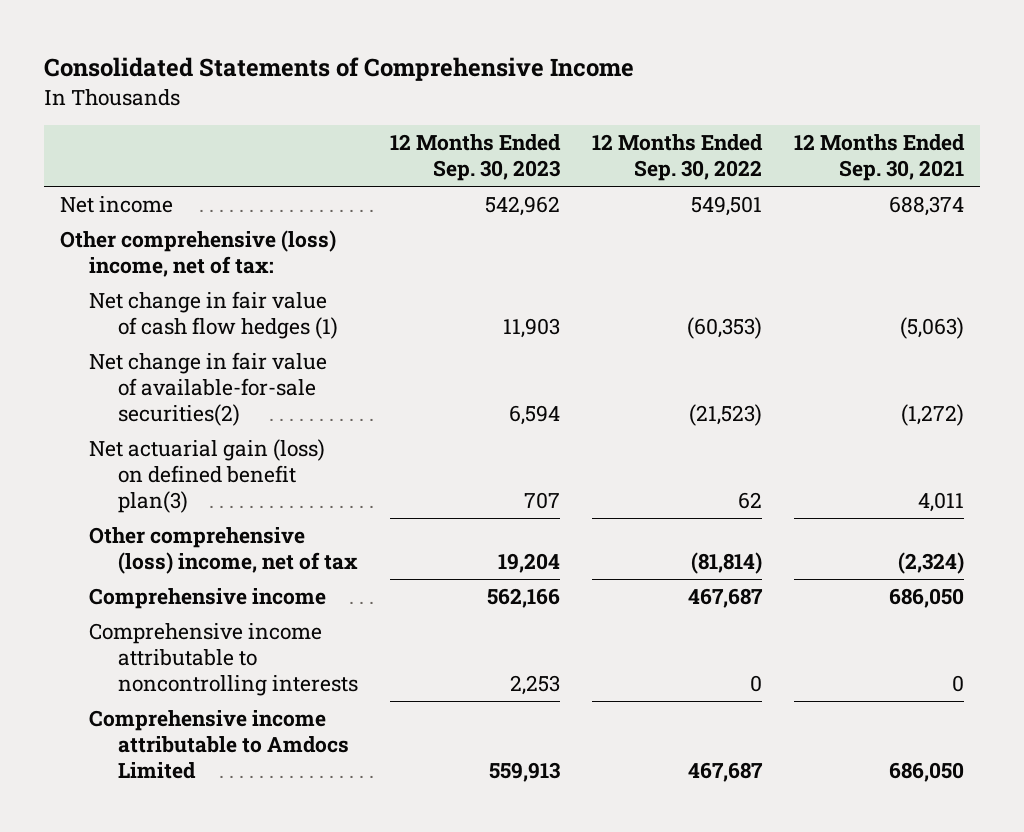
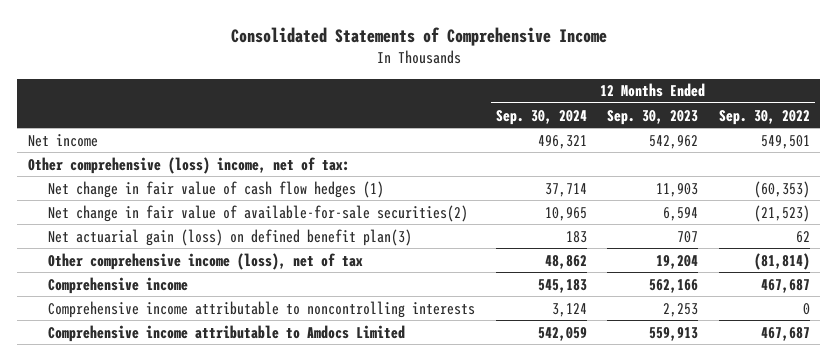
- | 12 Months Ended Sep. 30, 2023 | 12 Months Ended Sep. 30, 2022 | 12 Months Ended Sep. 30, 2021
+ | 12 Months Ended Sep. 30, 2024 | 12 Months Ended Sep. 30, 2023 | 12 Months Ended Sep. 30, 2022
- Other comprehensive (loss) income, net of tax | 19,204 | (81,814) | (2,324)
+ Other comprehensive income (loss), net of tax | 48,862 | 19,204 | (81,814)

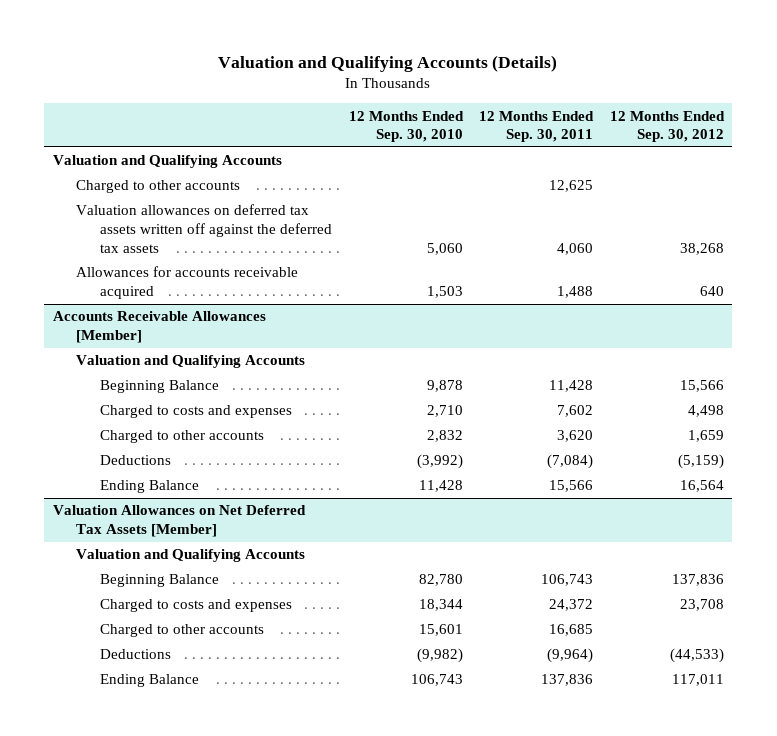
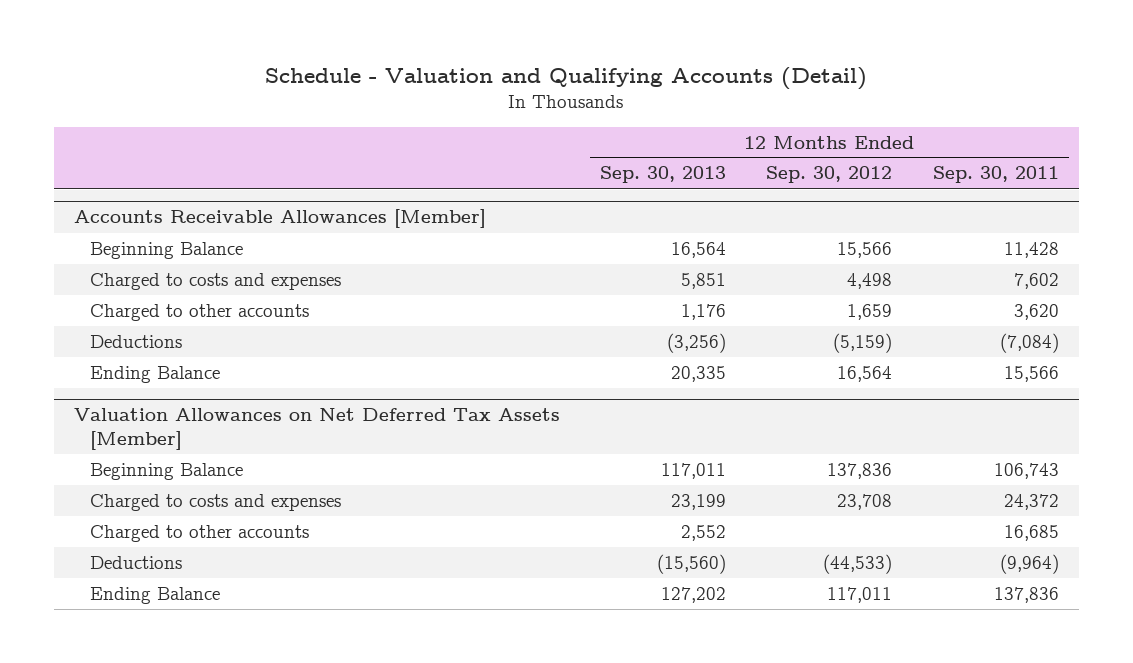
- Valuation and Qualifying Accounts (Details)
+ Schedule - Valuation and Qualifying Accounts (Detail)
- | 12 Months Ended Sep. 30, 2010 | 12 Months Ended Sep. 30, 2011 | 12 Months Ended Sep. 30, 2012
+ | 12 Months Ended Sep. 30, 2013 | 12 Months Ended Sep. 30, 2012 | 12 Months Ended Sep. 30, 2011
- Valuation and Qualifying Accounts
- Charged to other accounts | | 12,625 |
- Valuation allowances on deferred tax assets written off against the deferred tax assets | 5,060 | 4,060 | 38,268
- Allowances for accounts receivable acquired | 1,503 | 1,488 | 640
@ Accounts Receivable Allowances [Member]
- Valuation and Qualifying Accounts
@ Valuation Allowances on Net Deferred Tax Assets [Member]
- Valuation and Qualifying Accounts

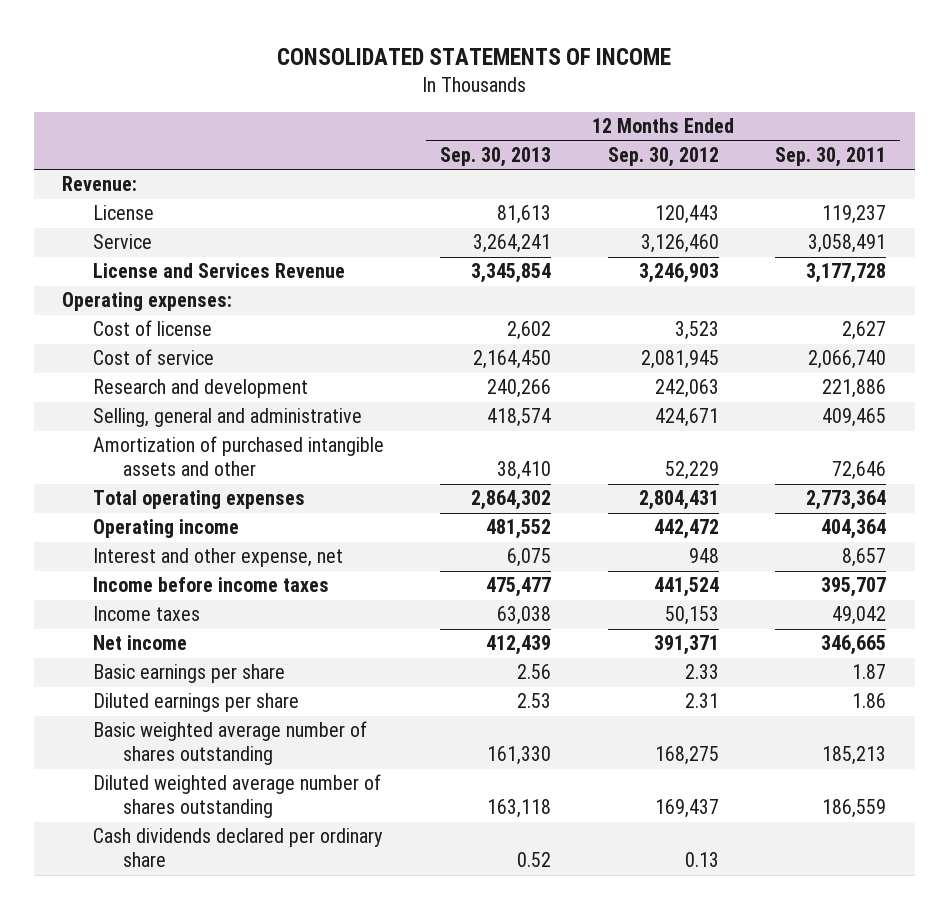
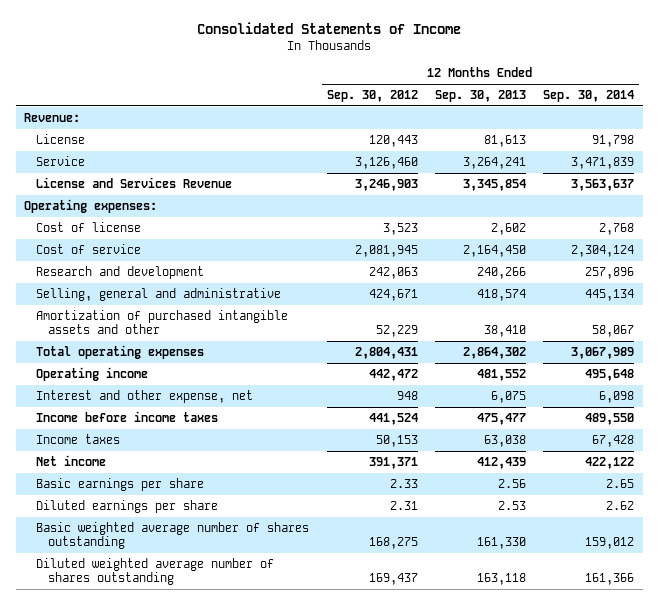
- CONSOLIDATED STATEMENTS OF INCOME
+ Consolidated Statements of Income
- | 12 Months Ended Sep. 30, 2013 | 12 Months Ended Sep. 30, 2012 | 12 Months Ended Sep. 30, 2011
+ | 12 Months Ended Sep. 30, 2012 | 12 Months Ended Sep. 30, 2013 | 12 Months Ended Sep. 30, 2014
- Cash dividends declared per ordinary share | 0.52 | 0.13 |

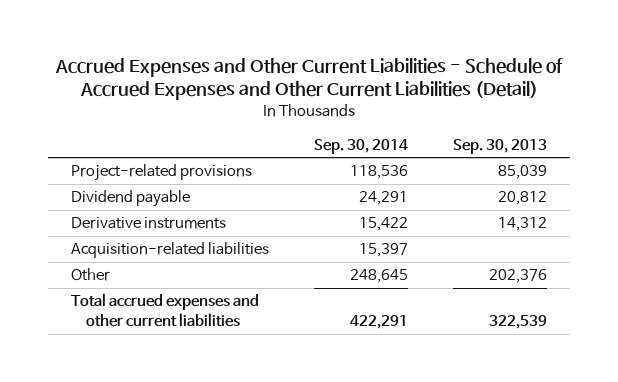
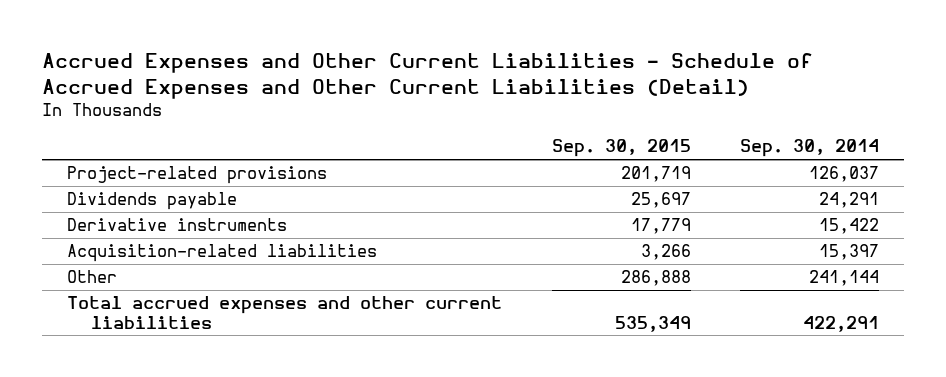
- | Sep. 30, 2014 | Sep. 30, 2013
+ | Sep. 30, 2015 | Sep. 30, 2014
- Project-related provisions | 118,536 | 85,039
- Dividend payable | 24,291 | 20,812
+ Project-related provisions | 201,719 | 126,037
+ Dividends payable | 25,697 | 24,291
- Other | 248,645 | 202,376
+ Other | 286,888 | 241,144

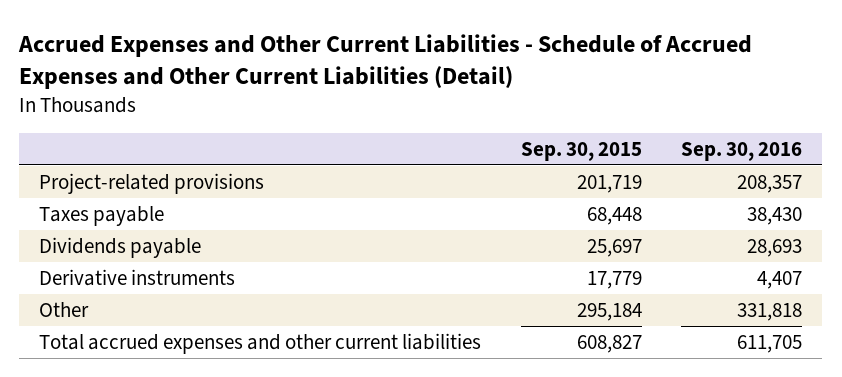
- | Sep. 30, 2015 | Sep. 30, 2014
+ | Sep. 30, 2015 | Sep. 30, 2016
+ Taxes payable | 68,448 | 38,430
- Acquisition-related liabilities | 3,266 | 15,397
- Other | 286,888 | 241,144
- Total accrued expenses and other current liabilities | 535,349 | 422,291
+ Other | 295,184 | 331,818
+ Total accrued expenses and other current liabilities | 608,827 | 611,705

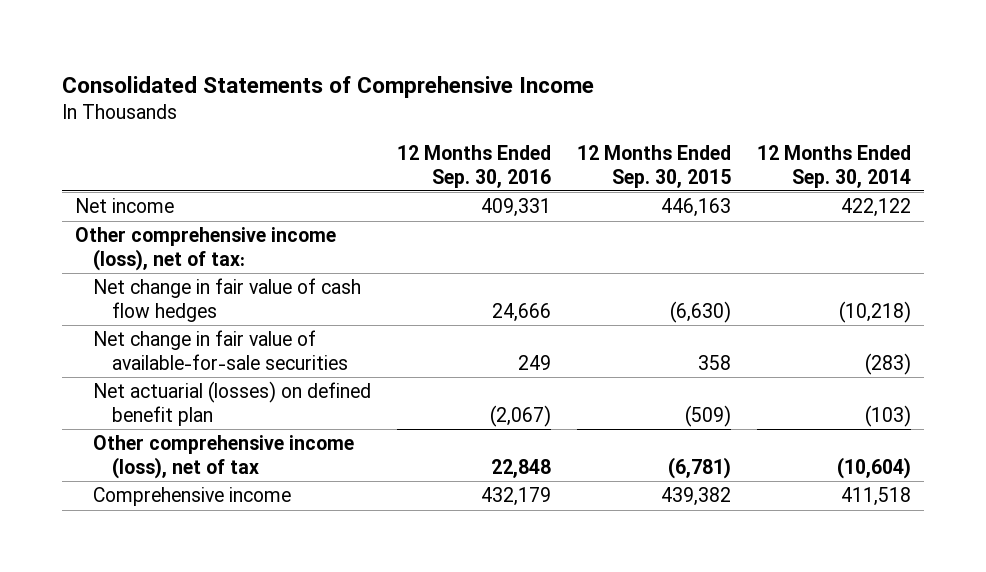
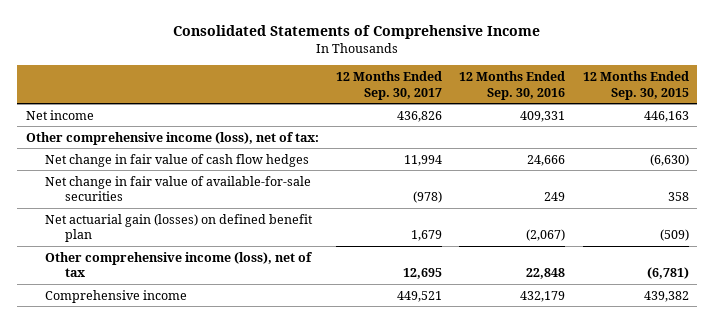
- | 12 Months Ended Sep. 30, 2016 | 12 Months Ended Sep. 30, 2015 | 12 Months Ended Sep. 30, 2014
+ | 12 Months Ended Sep. 30, 2017 | 12 Months Ended Sep. 30, 2016 | 12 Months Ended Sep. 30, 2015
- Net actuarial (losses) on defined benefit plan | (2,067) | (509) | (103)
+ Net actuarial gain (losses) on defined benefit plan | 1,679 | (2,067) | (509)

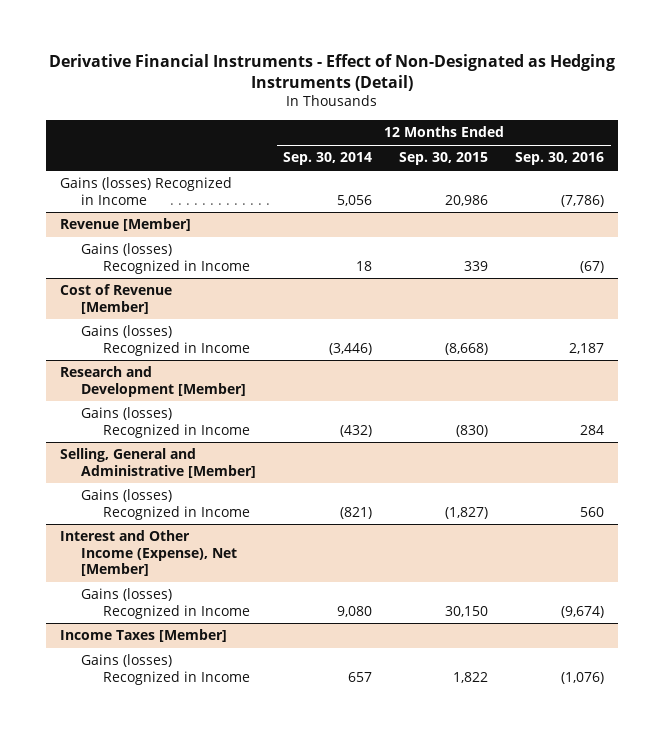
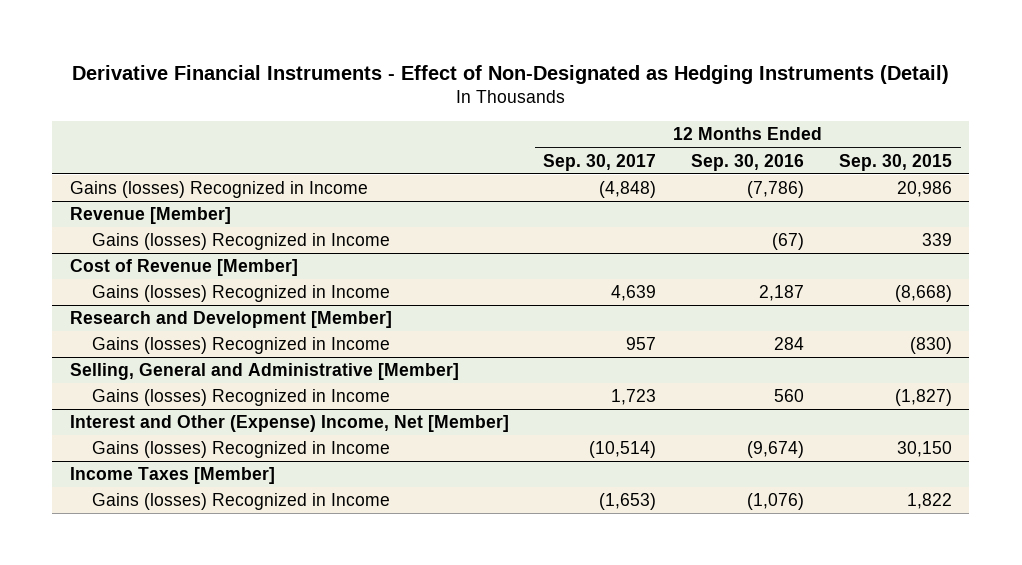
- | 12 Months Ended Sep. 30, 2014 | 12 Months Ended Sep. 30, 2015 | 12 Months Ended Sep. 30, 2016
+ | 12 Months Ended Sep. 30, 2017 | 12 Months Ended Sep. 30, 2016 | 12 Months Ended Sep. 30, 2015
- Interest and Other Income (Expense), Net [Member]
+ Interest and Other (Expense) Income, Net [Member]

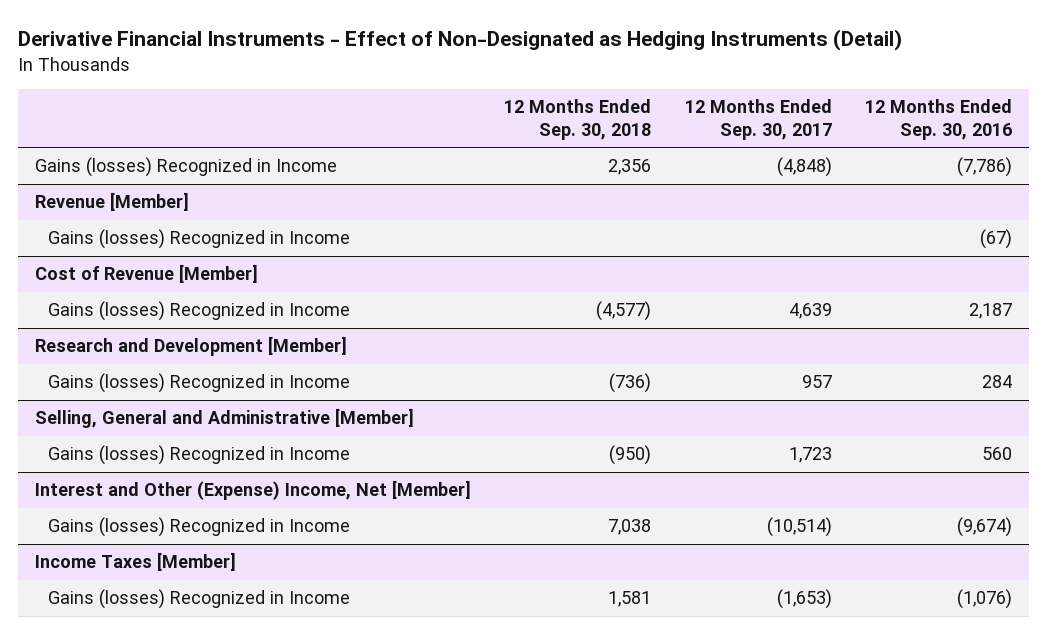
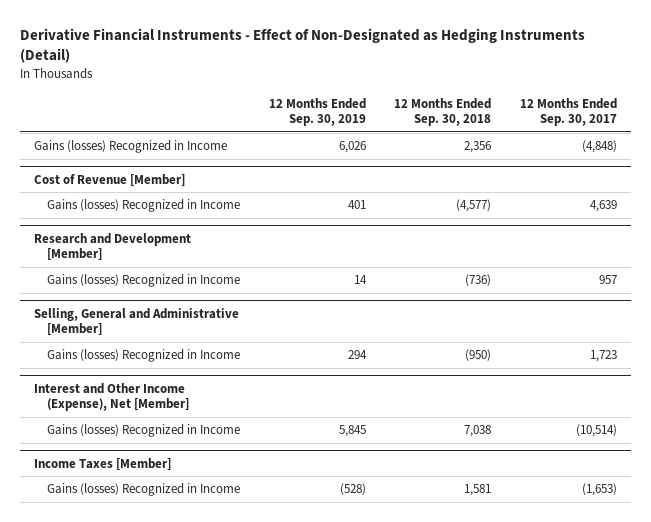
- | 12 Months Ended Sep. 30, 2018 | 12 Months Ended Sep. 30, 2017 | 12 Months Ended Sep. 30, 2016
+ | 12 Months Ended Sep. 30, 2019 | 12 Months Ended Sep. 30, 2018 | 12 Months Ended Sep. 30, 2017
- Revenue [Member]
- Gains (losses) Recognized in Income | | | (67)
- Interest and Other (Expense) Income, Net [Member]
+ Interest and Other Income (Expense), Net [Member]

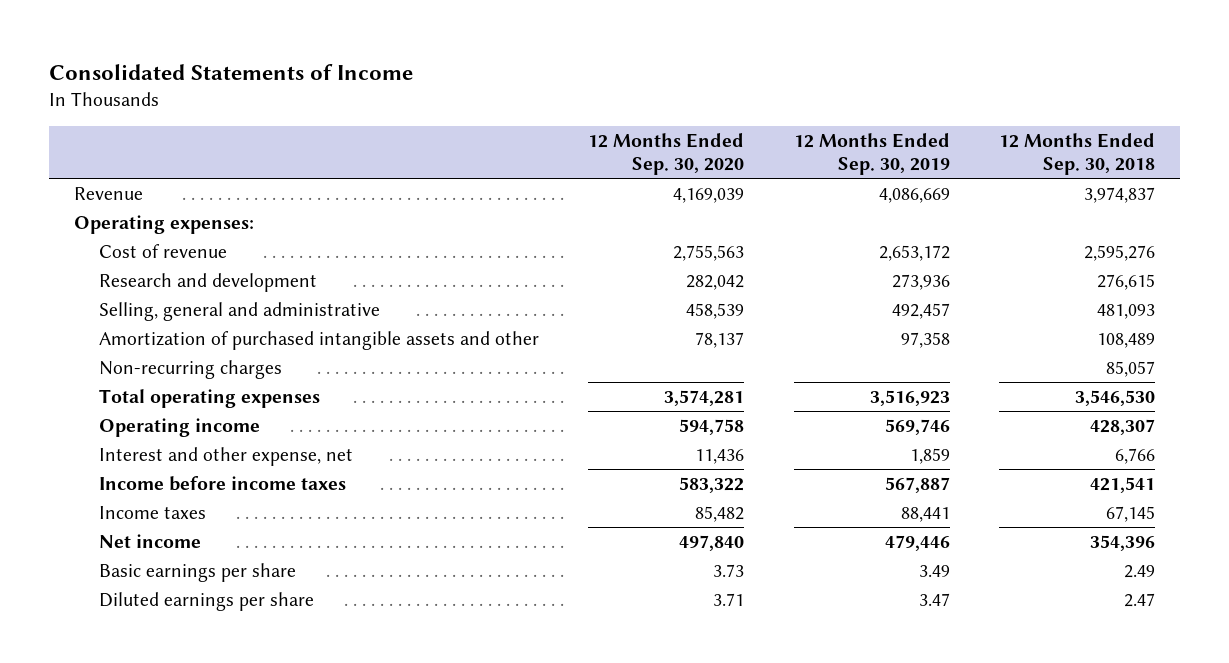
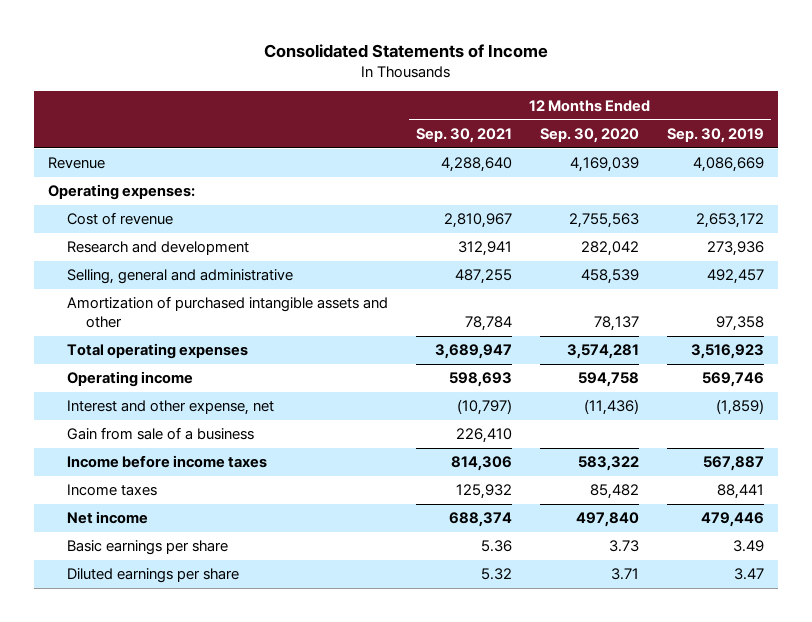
- | 12 Months Ended Sep. 30, 2020 | 12 Months Ended Sep. 30, 2019 | 12 Months Ended Sep. 30, 2018
+ | 12 Months Ended Sep. 30, 2021 | 12 Months Ended Sep. 30, 2020 | 12 Months Ended Sep. 30, 2019
- Non-recurring charges | | | 85,057
- Interest and other expense, net | 11,436 | 1,859 | 6,766
+ Interest and other expense, net | (10,797) | (11,436) | (1,859)
+ Gain from sale of a business | 226,410 | |

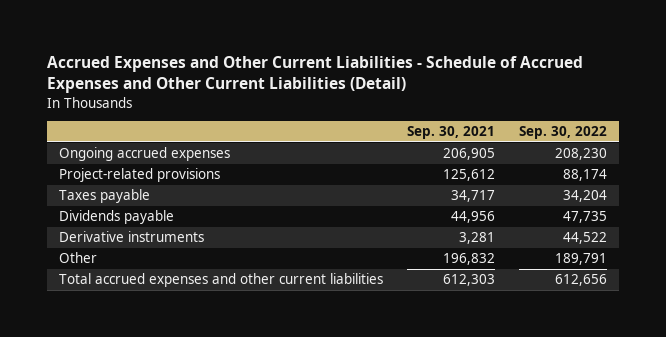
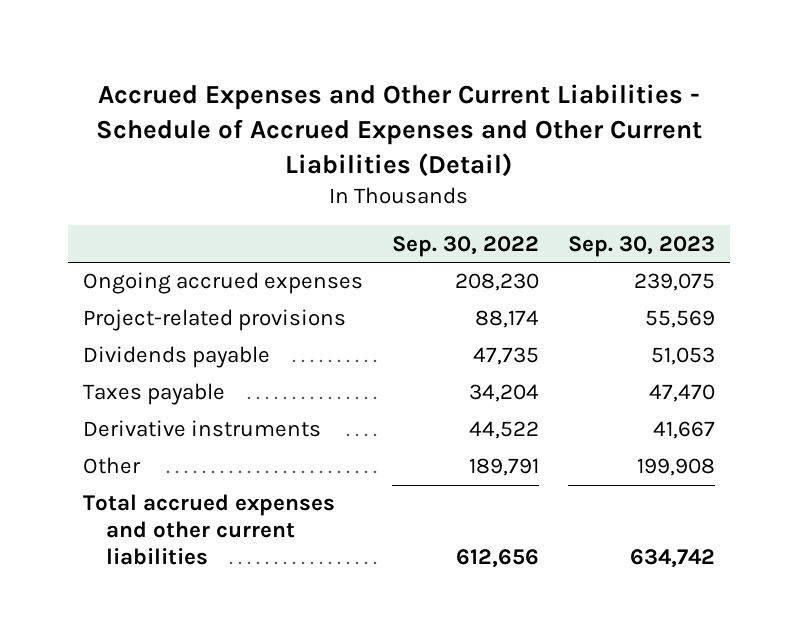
- | Sep. 30, 2021 | Sep. 30, 2022
+ | Sep. 30, 2022 | Sep. 30, 2023
moved down: Taxes payable | 34,204 | 47,470

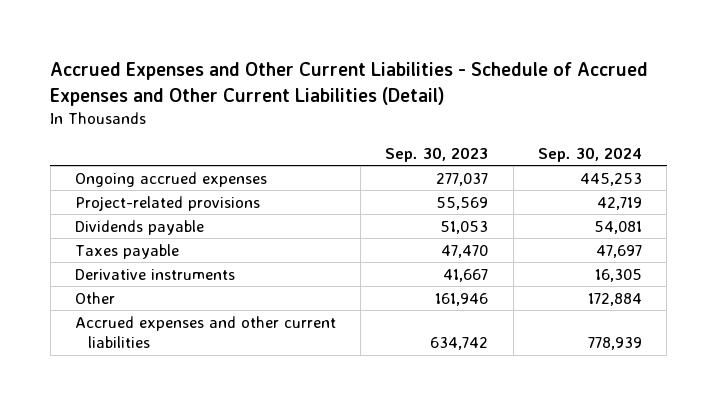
- | Sep. 30, 2022 | Sep. 30, 2023
+ | Sep. 30, 2023 | Sep. 30, 2024
- Ongoing accrued expenses | 208,230 | 239,075
+ Ongoing accrued expenses | 277,037 | 445,253
- Other | 189,791 | 199,908
- Total accrued expenses and other current liabilities | 612,656 | 634,742
+ Other | 161,946 | 172,884
+ Accrued expenses and other current liabilities | 634,742 | 778,939

